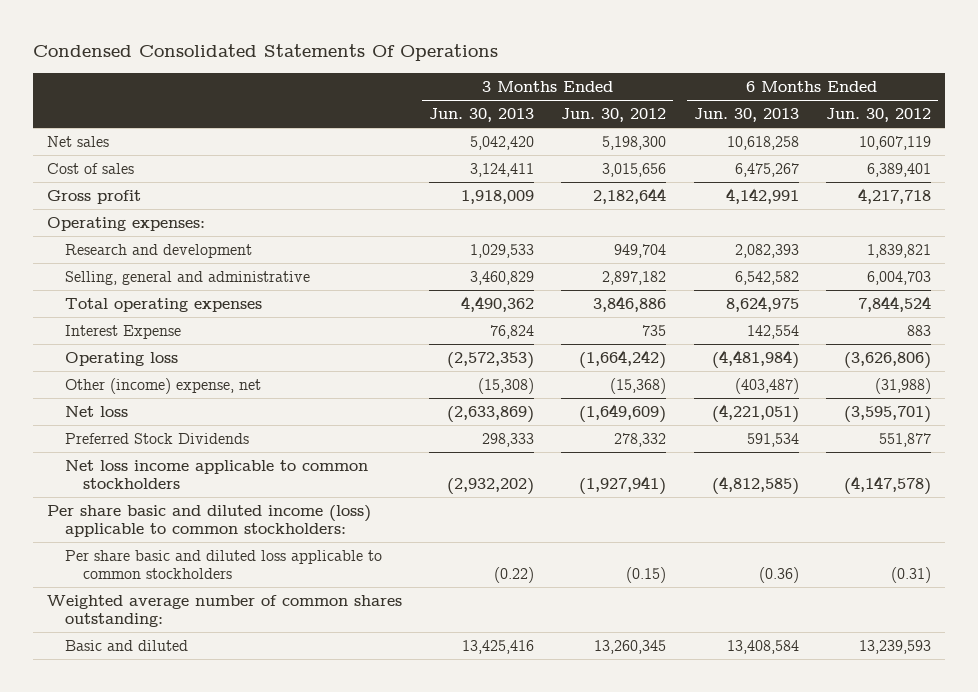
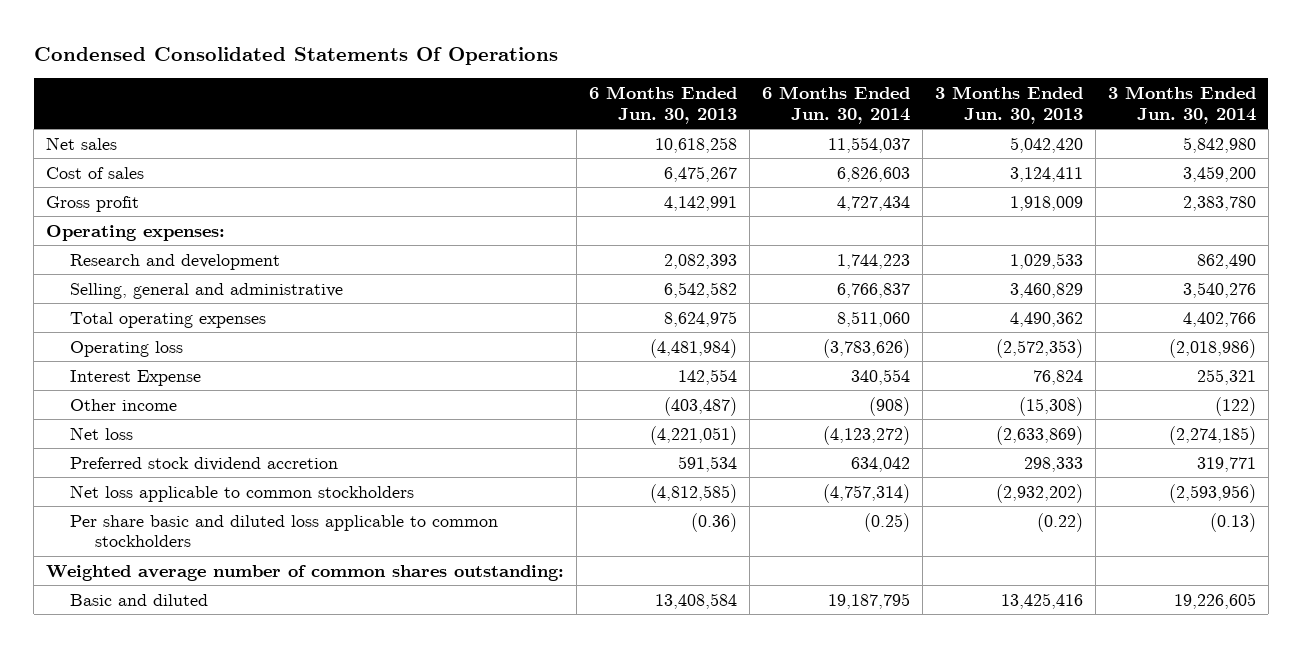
- | 3 Months Ended Jun. 30, 2013 | 3 Months Ended Jun. 30, 2012 | 6 Months Ended Jun. 30, 2013 | 6 Months Ended Jun. 30, 2012
+ | 6 Months Ended Jun. 30, 2013 | 6 Months Ended Jun. 30, 2014 | 3 Months Ended Jun. 30, 2013 | 3 Months Ended Jun. 30, 2014
- Other (income) expense, net | (15,308) | (15,368) | (403,487) | (31,988)
moved down: Interest Expense | 142,554 | 340,554 | 76,824 | 255,321
+ Other income | (403,487) | (908) | (15,308) | (122)
- Preferred Stock Dividends | 298,333 | 278,332 | 591,534 | 551,877
- Net loss income applicable to common stockholders | (2,932,202) | (1,927,941) | (4,812,585) | (4,147,578)
- Per share basic and diluted income (loss) applicable to common stockholders:
+ Preferred stock dividend accretion | 591,534 | 634,042 | 298,333 | 319,771
+ Net loss applicable to common stockholders | (4,812,585) | (4,757,314) | (2,932,202) | (2,593,956)

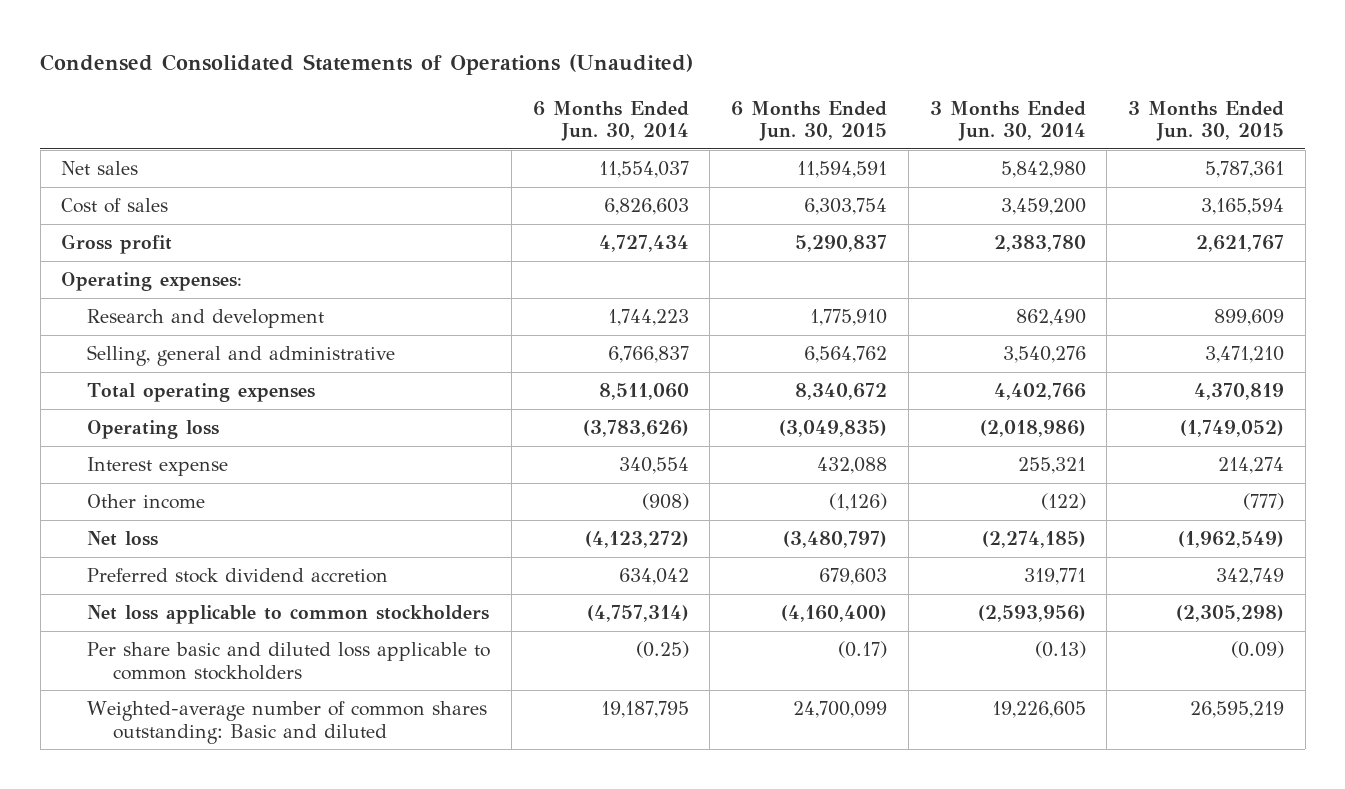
- Condensed Consolidated Statements Of Operations
+ Condensed Consolidated Statements of Operations (Unaudited)
- | 6 Months Ended Jun. 30, 2013 | 6 Months Ended Jun. 30, 2014 | 3 Months Ended Jun. 30, 2013 | 3 Months Ended Jun. 30, 2014
+ | 6 Months Ended Jun. 30, 2014 | 6 Months Ended Jun. 30, 2015 | 3 Months Ended Jun. 30, 2014 | 3 Months Ended Jun. 30, 2015
- Interest Expense | 142,554 | 340,554 | 76,824 | 255,321
+ Interest expense | 340,554 | 432,088 | 255,321 | 214,274
- Weighted average number of common shares outstanding:
- Basic and diluted | 13,408,584 | 19,187,795 | 13,425,416 | 19,226,605
+ Weighted-average number of common shares outstanding: Basic and diluted | 19,187,795 | 24,700,099 | 19,226,605 | 26,595,219

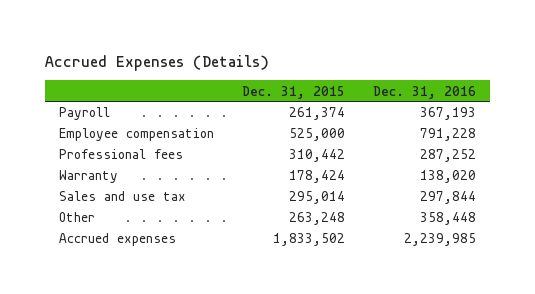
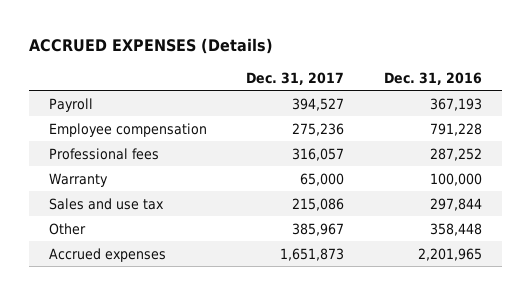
- Accrued Expenses (Details)
+ ACCRUED EXPENSES (Details)
- | Dec. 31, 2015 | Dec. 31, 2016
+ | Dec. 31, 2017 | Dec. 31, 2016
- Warranty | 178,424 | 138,020
+ Warranty | 65,000 | 100,000
- Accrued expenses | 1,833,502 | 2,239,985
+ Accrued expenses | 1,651,873 | 2,201,965

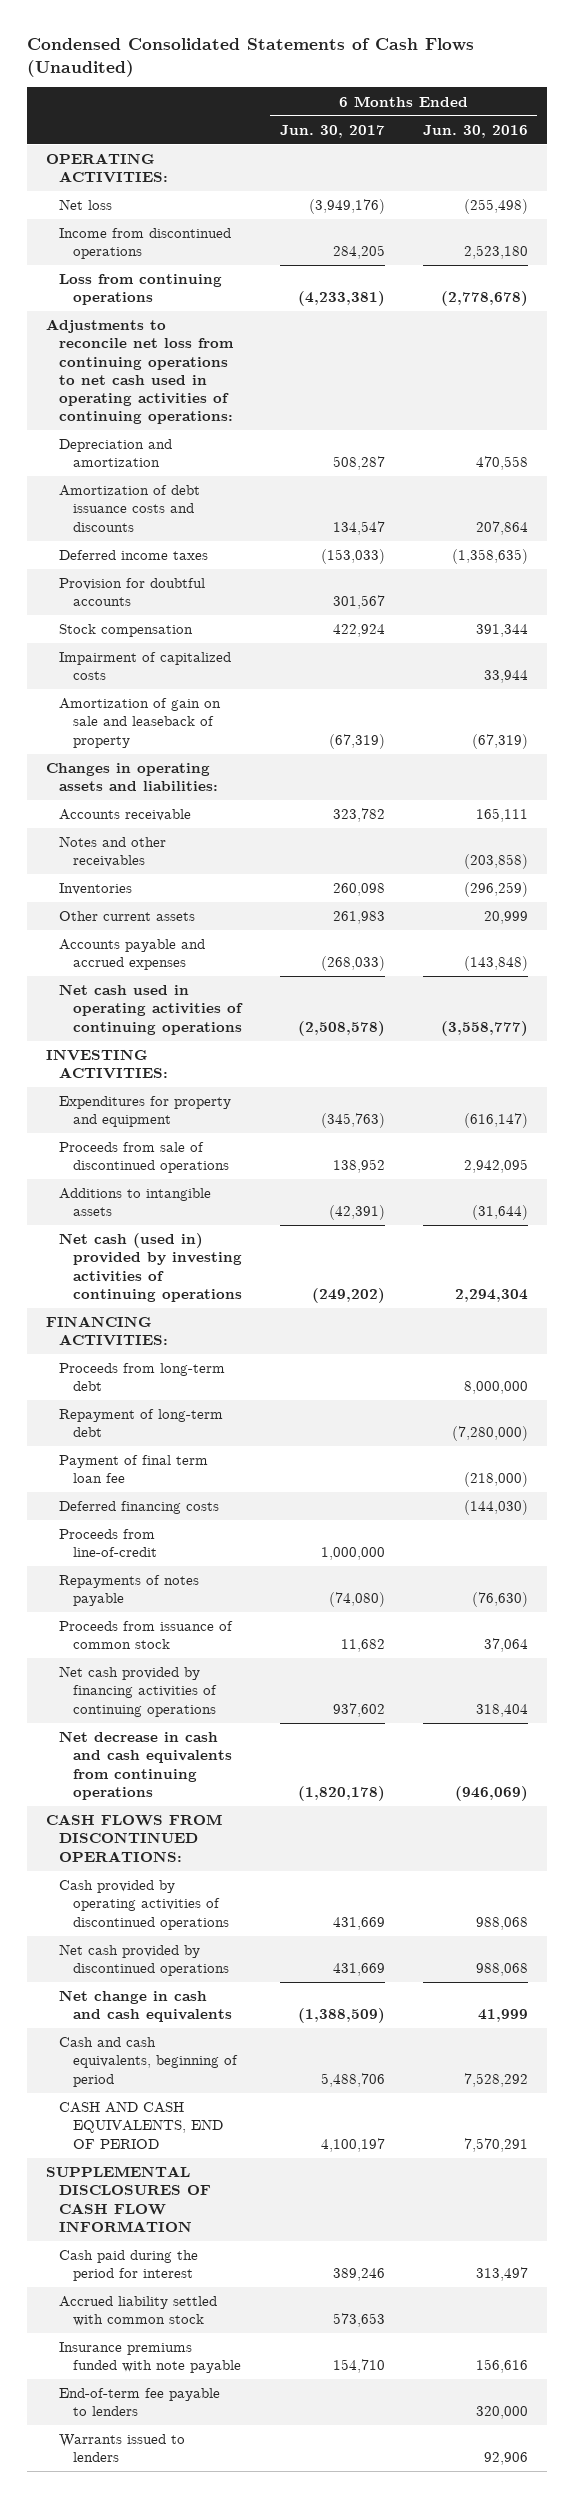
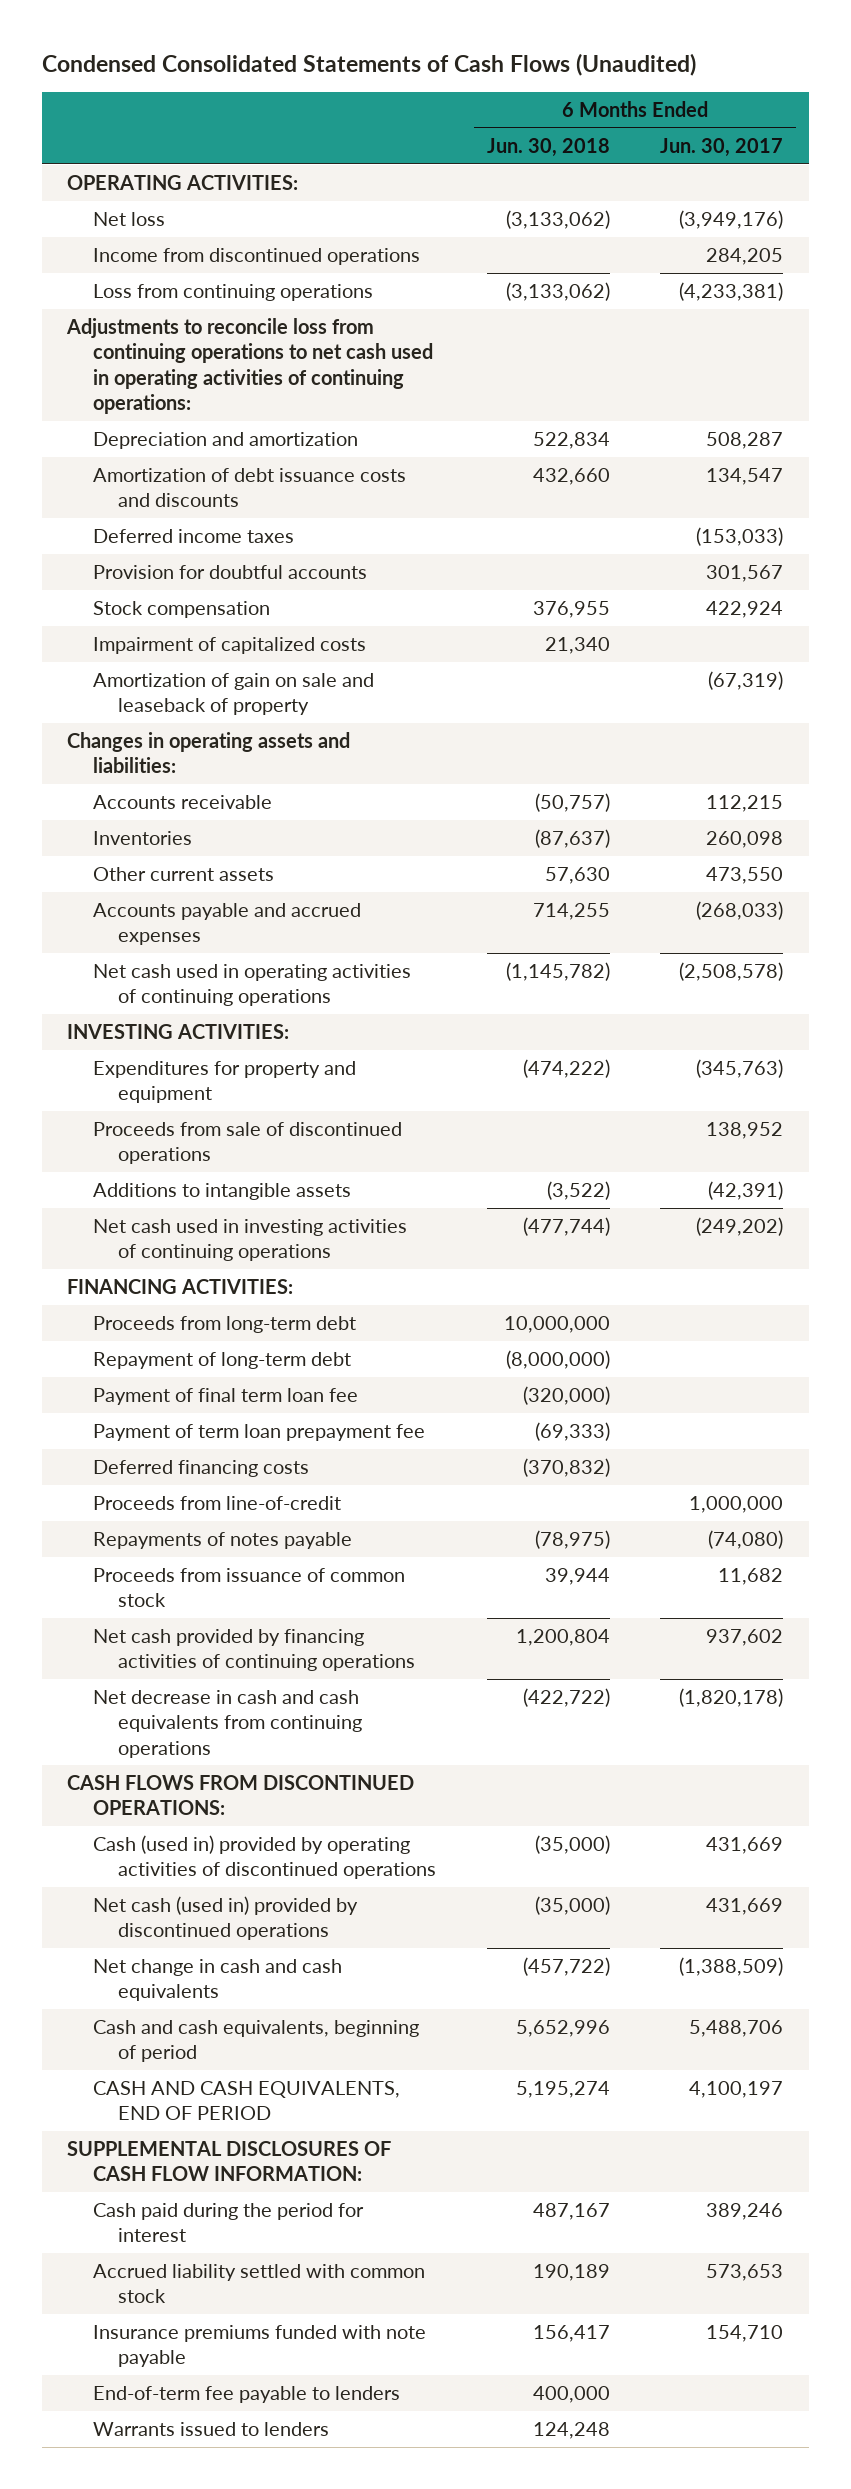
- | 6 Months Ended Jun. 30, 2017 | 6 Months Ended Jun. 30, 2016
+ | 6 Months Ended Jun. 30, 2018 | 6 Months Ended Jun. 30, 2017
- Adjustments to reconcile net loss from continuing operations to net cash used in operating activities of continuing operations:
+ Adjustments to reconcile loss from continuing operations to net cash used in operating activities of continuing operations:
- Accounts receivable | 323,782 | 165,111
- Notes and other receivables | | (203,858)
+ Accounts receivable | (50,757) | 112,215
- Other current assets | 261,983 | 20,999
+ Other current assets | 57,630 | 473,550
- Net cash (used in) provided by investing activities of continuing operations | (249,202) | 2,294,304
+ Net cash used in investing activities of continuing operations | (477,744) | (249,202)
+ Payment of term loan prepayment fee | (69,333) |
- Cash provided by operating activities of discontinued operations | 431,669 | 988,068
- Net cash provided by discontinued operations | 431,669 | 988,068
+ Cash (used in) provided by operating activities of discontinued operations | (35,000) | 431,669
+ Net cash (used in) provided by discontinued operations | (35,000) | 431,669
- SUPPLEMENTAL DISCLOSURES OF CASH FLOW INFORMATION
+ SUPPLEMENTAL DISCLOSURES OF CASH FLOW INFORMATION:

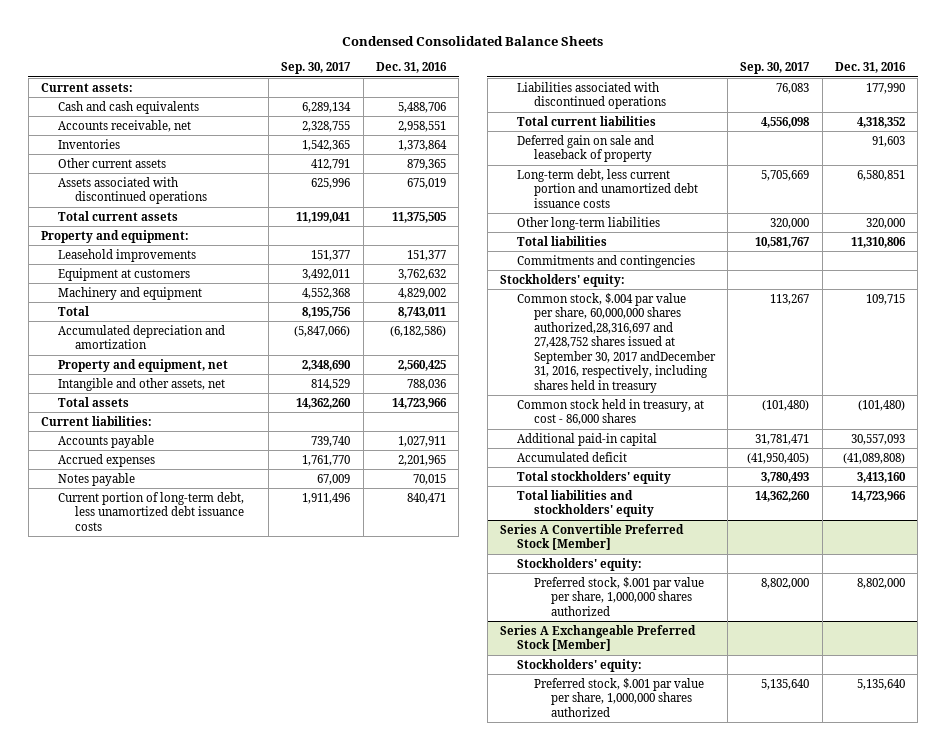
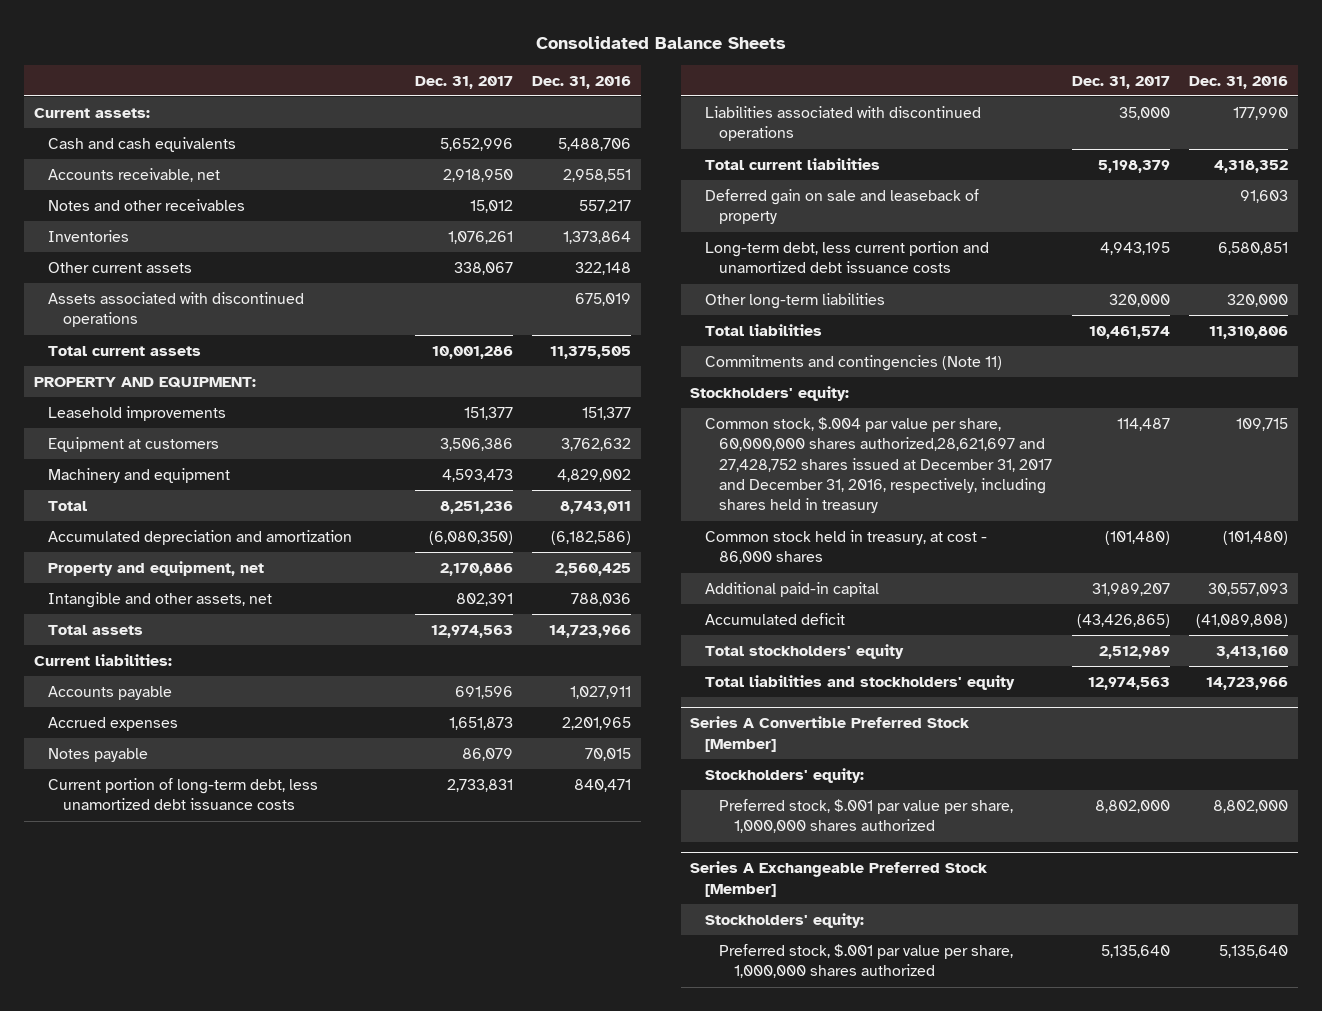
- Condensed Consolidated Balance Sheets
+ Consolidated Balance Sheets
- | Sep. 30, 2017 | Dec. 31, 2016
+ | Dec. 31, 2017 | Dec. 31, 2016
+ Notes and other receivables | 15,012 | 557,217
- Other current assets | 412,791 | 879,365
+ Other current assets | 338,067 | 322,148
- Property and equipment:
+ PROPERTY AND EQUIPMENT:
- Commitments and contingencies
+ Commitments and contingencies (Note 11)
- Common stock, $.004 par value per share, 60,000,000 shares authorized,28,316,697 and 27,428,752 shares issued at September 30, 2017 andDecember 31, 2016, respectively, including shares held in treasury | 113,267 | 109,715
+ Common stock, $.004 par value per share, 60,000,000 shares authorized,28,621,697 and 27,428,752 shares issued at December 31, 2017 and December 31, 2016, respectively, including shares held in treasury | 114,487 | 109,715

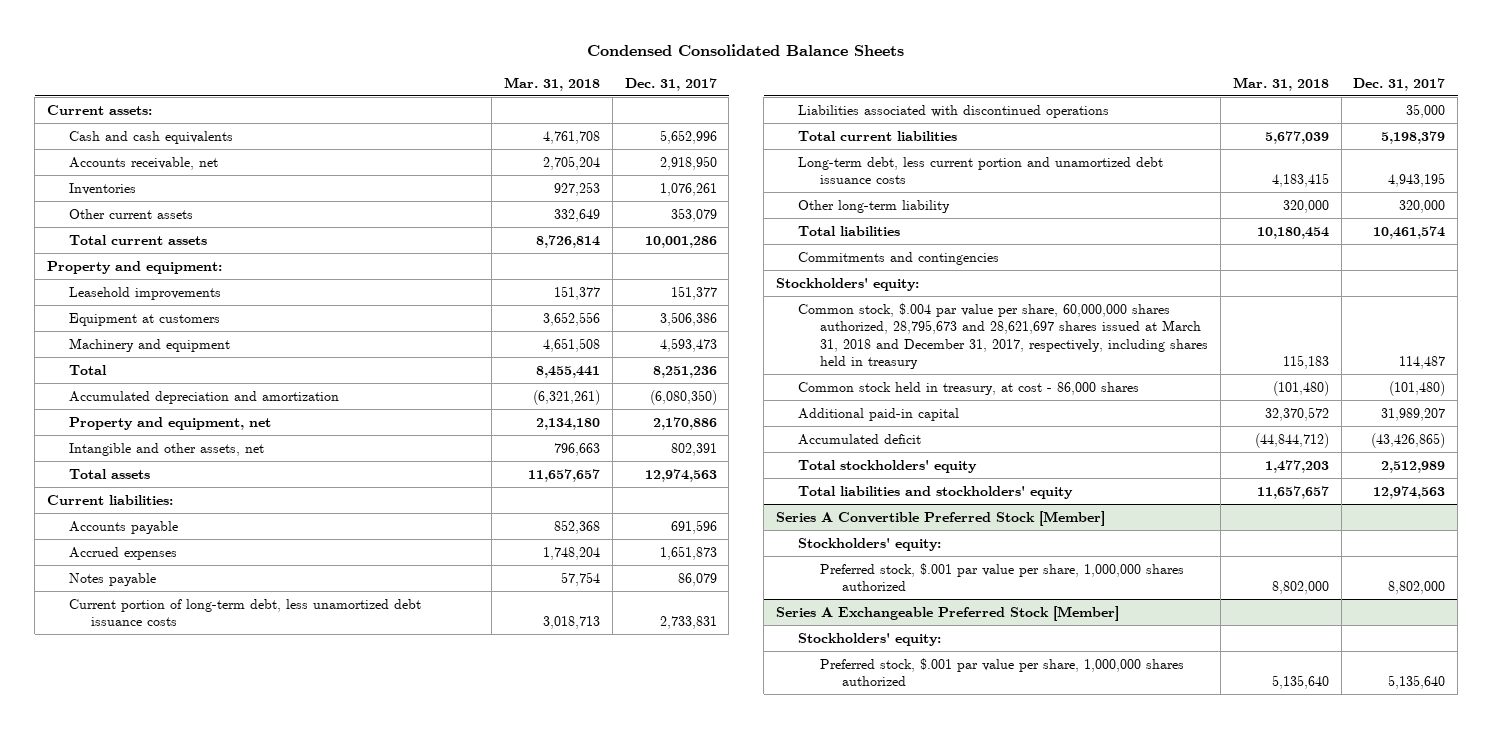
- Consolidated Balance Sheets
+ Condensed Consolidated Balance Sheets
- | Dec. 31, 2017 | Dec. 31, 2016
+ | Mar. 31, 2018 | Dec. 31, 2017
- Notes and other receivables | 15,012 | 557,217
- Other current assets | 338,067 | 322,148
- Assets associated with discontinued operations | | 675,019
+ Other current assets | 332,649 | 353,079
- PROPERTY AND EQUIPMENT:
+ Property and equipment:
- Deferred gain on sale and leaseback of property | | 91,603
- Other long-term liabilities | 320,000 | 320,000
+ Other long-term liability | 320,000 | 320,000
- Commitments and contingencies (Note 11)
+ Commitments and contingencies
- Common stock, $.004 par value per share, 60,000,000 shares authorized,28,621,697 and 27,428,752 shares issued at December 31, 2017 and December 31, 2016, respectively, including shares held in treasury | 114,487 | 109,715
+ Common stock, $.004 par value per share, 60,000,000 shares authorized, 28,795,673 and 28,621,697 shares issued at March 31, 2018 and December 31, 2017, respectively, including shares held in treasury | 115,183 | 114,487

